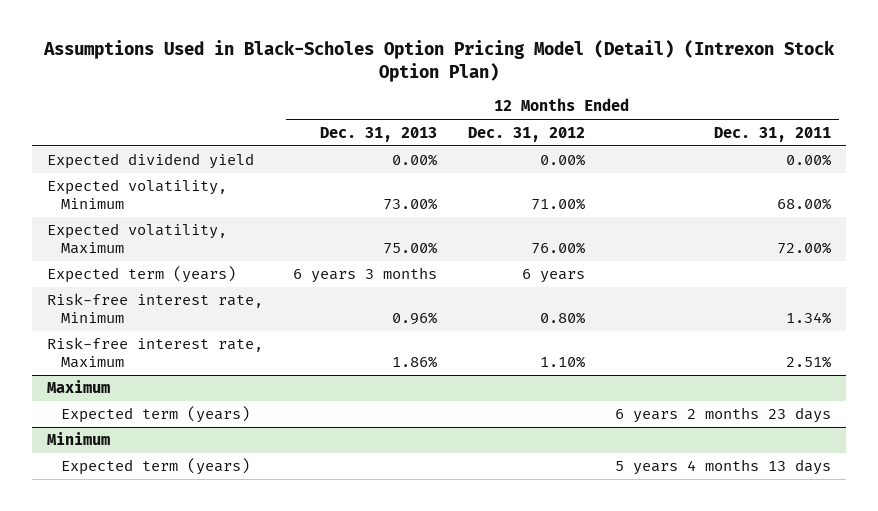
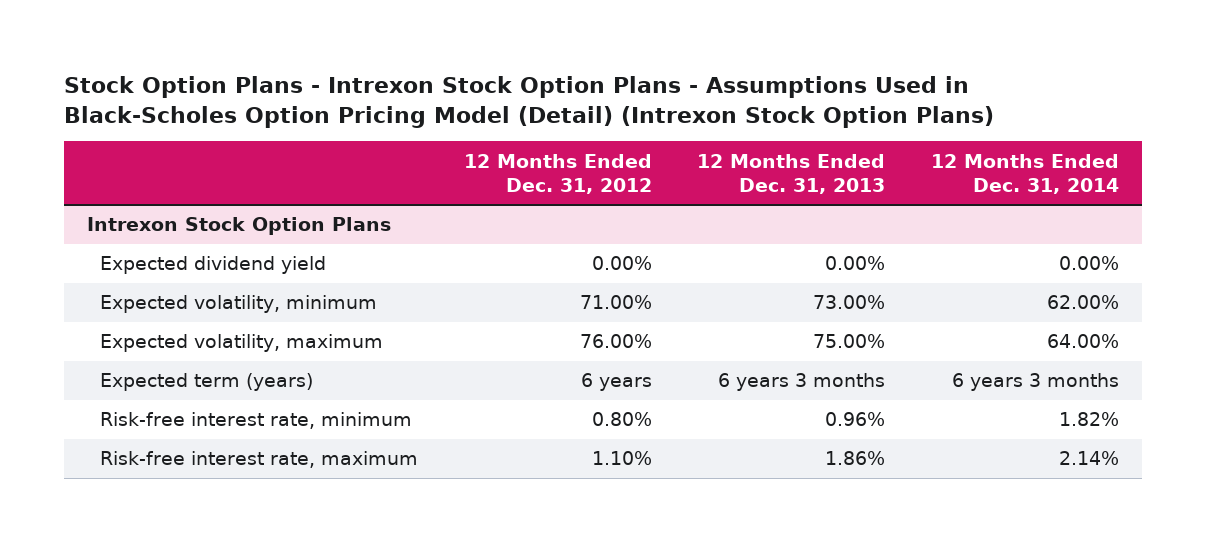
- Assumptions Used in Black-Scholes Option Pricing Model (Detail) (Intrexon Stock Option Plan)
+ Stock Option Plans - Intrexon Stock Option Plans - Assumptions Used in Black-Scholes Option Pricing Model (Detail) (Intrexon Stock Option Plans)
- | 12 Months Ended Dec. 31, 2013 | 12 Months Ended Dec. 31, 2012 | 12 Months Ended Dec. 31, 2011
+ | 12 Months Ended Dec. 31, 2012 | 12 Months Ended Dec. 31, 2013 | 12 Months Ended Dec. 31, 2014
+ Intrexon Stock Option Plans
- Expected volatility, Minimum | 73.00% | 71.00% | 68.00%
- Expected volatility, Maximum | 75.00% | 76.00% | 72.00%
+ Expected volatility, minimum | 71.00% | 73.00% | 62.00%
+ Expected volatility, maximum | 76.00% | 75.00% | 64.00%
- Risk-free interest rate, Minimum | 0.96% | 0.80% | 1.34%
- Risk-free interest rate, Maximum | 1.86% | 1.10% | 2.51%
- Maximum
- Expected term (years) | | | 6 years 2 months 23 days
- Minimum
- Expected term (years) | | | 5 years 4 months 13 days
+ Risk-free interest rate, minimum | 0.80% | 0.96% | 1.82%
+ Risk-free interest rate, maximum | 1.10% | 1.86% | 2.14%

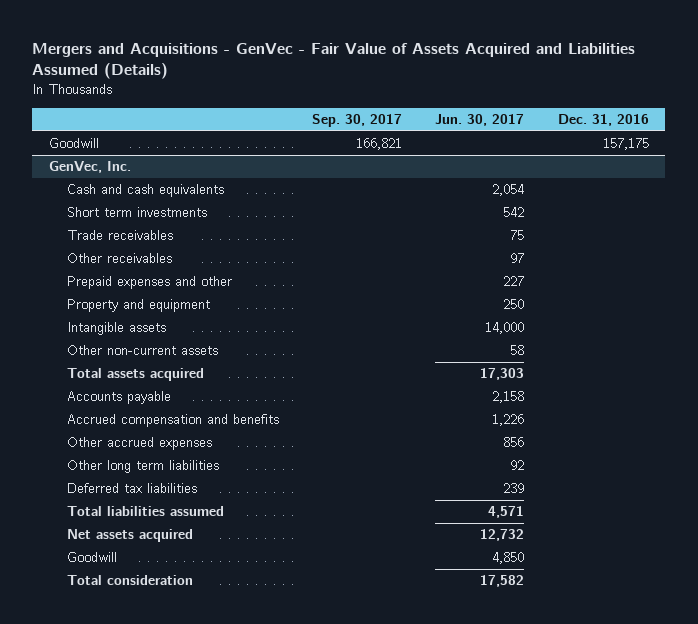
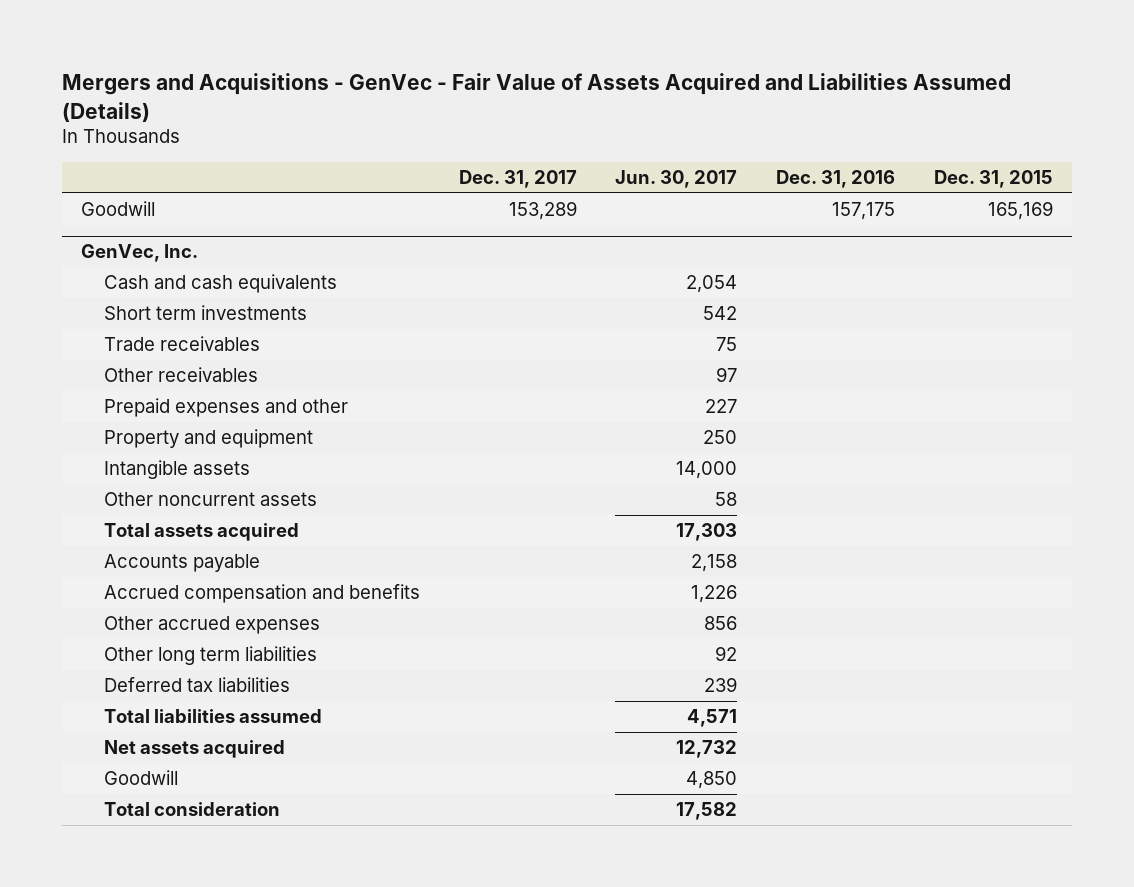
- | Sep. 30, 2017 | Jun. 30, 2017 | Dec. 31, 2016
+ | Dec. 31, 2017 | Jun. 30, 2017 | Dec. 31, 2016 | Dec. 31, 2015
@ GenVec, Inc.
- Other non-current assets | | 58 |
+ Other noncurrent assets | | 58 | |

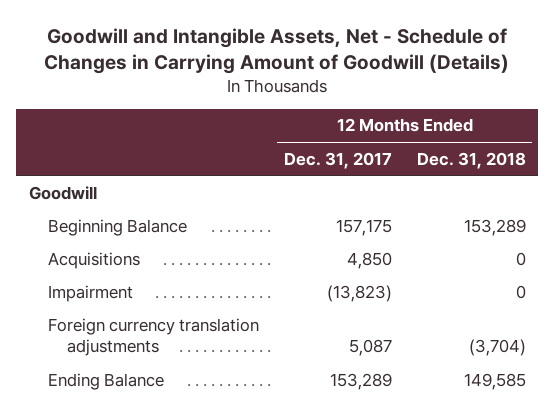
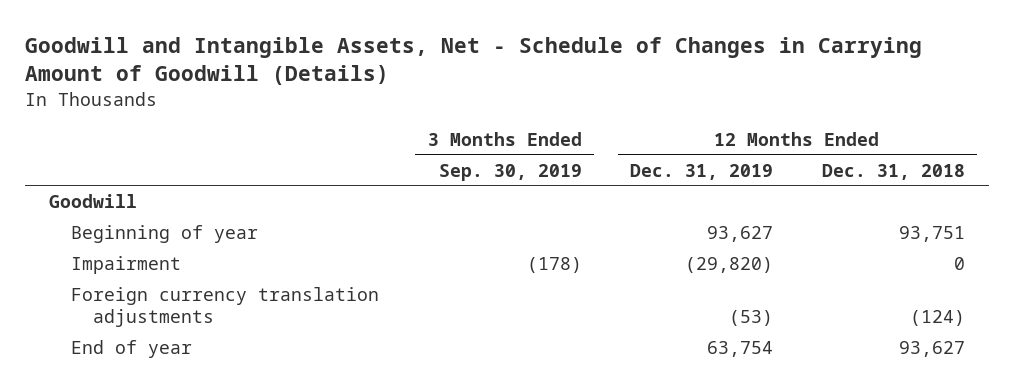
- | 12 Months Ended Dec. 31, 2017 | 12 Months Ended Dec. 31, 2018
+ | 3 Months Ended Sep. 30, 2019 | 12 Months Ended Dec. 31, 2019 | 12 Months Ended Dec. 31, 2018
- Beginning Balance | 157,175 | 153,289
- Acquisitions | 4,850 | 0
+ Beginning of year | | 93,627 | 93,751
- Foreign currency translation adjustments | 5,087 | (3,704)
- Ending Balance | 153,289 | 149,585
+ Foreign currency translation adjustments | | (53) | (124)
+ End of year | | 63,754 | 93,627

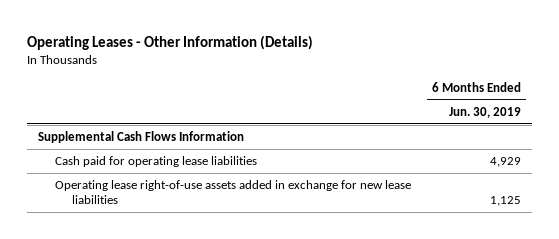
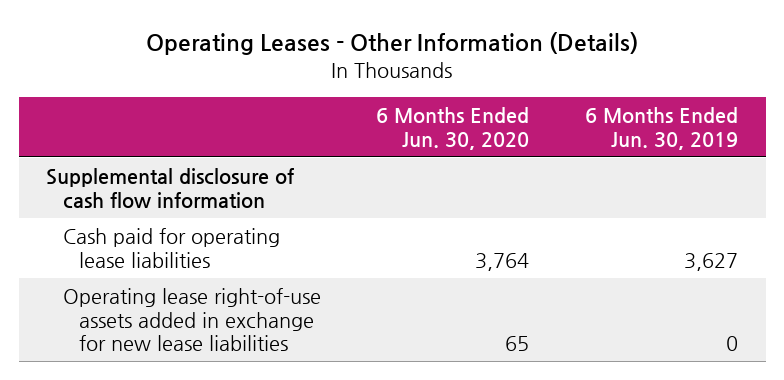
- | 6 Months Ended Jun. 30, 2019
+ | 6 Months Ended Jun. 30, 2020 | 6 Months Ended Jun. 30, 2019
- Supplemental Cash Flows Information
- Cash paid for operating lease liabilities | 4,929
- Operating lease right-of-use assets added in exchange for new lease liabilities | 1,125
+ Supplemental disclosure of cash flow information
+ Cash paid for operating lease liabilities | 3,764 | 3,627
+ Operating lease right-of-use assets added in exchange for new lease liabilities | 65 | 0

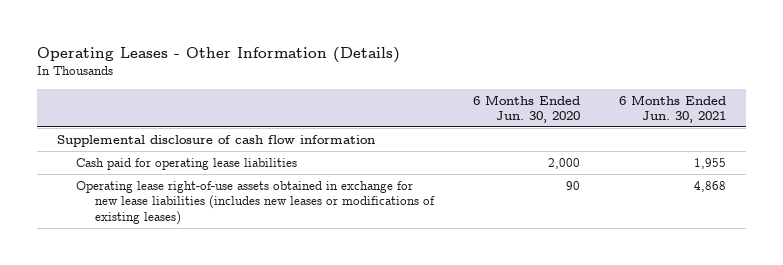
- | 6 Months Ended Jun. 30, 2020 | 6 Months Ended Jun. 30, 2019
+ | 6 Months Ended Jun. 30, 2020 | 6 Months Ended Jun. 30, 2021
- Cash paid for operating lease liabilities | 3,764 | 3,627
- Operating lease right-of-use assets added in exchange for new lease liabilities | 65 | 0
+ Cash paid for operating lease liabilities | 2,000 | 1,955
+ Operating lease right-of-use assets obtained in exchange for new lease liabilities (includes new leases or modifications of existing leases) | 90 | 4,868

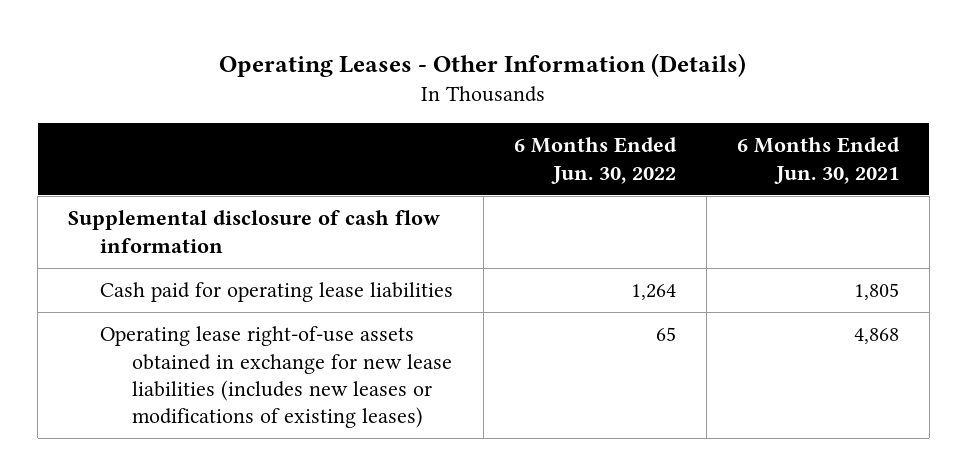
- | 6 Months Ended Jun. 30, 2020 | 6 Months Ended Jun. 30, 2021
+ | 6 Months Ended Jun. 30, 2022 | 6 Months Ended Jun. 30, 2021
- Cash paid for operating lease liabilities | 2,000 | 1,955
+ Cash paid for operating lease liabilities | 1,264 | 1,805

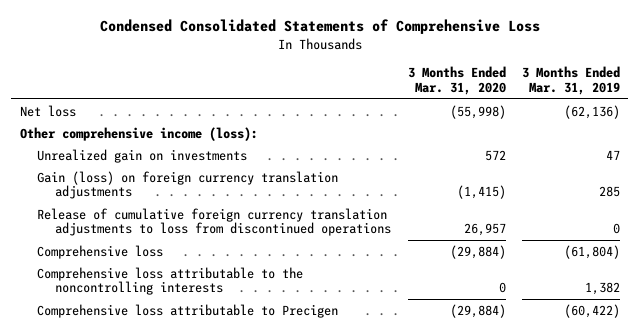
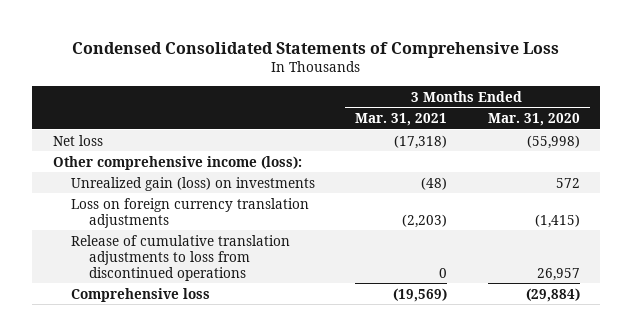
- | 3 Months Ended Mar. 31, 2020 | 3 Months Ended Mar. 31, 2019
+ | 3 Months Ended Mar. 31, 2021 | 3 Months Ended Mar. 31, 2020
- Unrealized gain on investments | 572 | 47
- Gain (loss) on foreign currency translation adjustments | (1,415) | 285
- Release of cumulative foreign currency translation adjustments to loss from discontinued operations | 26,957 | 0
+ Unrealized gain (loss) on investments | (48) | 572
+ Loss on foreign currency translation adjustments | (2,203) | (1,415)
+ Release of cumulative translation adjustments to loss from discontinued operations | 0 | 26,957
- Comprehensive loss attributable to the noncontrolling interests | 0 | 1,382
- Comprehensive loss attributable to Precigen | (29,884) | (60,422)

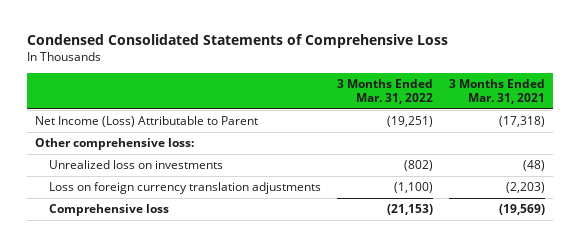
- | 3 Months Ended Mar. 31, 2021 | 3 Months Ended Mar. 31, 2020
+ | 3 Months Ended Mar. 31, 2022 | 3 Months Ended Mar. 31, 2021
- Net loss | (17,318) | (55,998)
- Other comprehensive income (loss):
- Unrealized gain (loss) on investments | (48) | 572
+ Net Income (Loss) Attributable to Parent | (19,251) | (17,318)
+ Other comprehensive loss:
+ Unrealized loss on investments | (802) | (48)
- Release of cumulative translation adjustments to loss from discontinued operations | 0 | 26,957

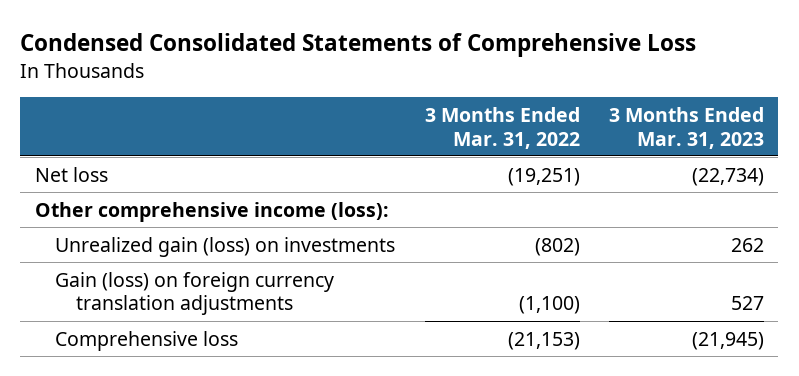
- | 3 Months Ended Mar. 31, 2022 | 3 Months Ended Mar. 31, 2021
+ | 3 Months Ended Mar. 31, 2022 | 3 Months Ended Mar. 31, 2023
- Net Income (Loss) Attributable to Parent | (19,251) | (17,318)
- Other comprehensive loss:
- Unrealized loss on investments | (802) | (48)
- Loss on foreign currency translation adjustments | (1,100) | (2,203)
+ Net loss | (19,251) | (22,734)
+ Other comprehensive income (loss):
+ Unrealized gain (loss) on investments | (802) | 262
+ Gain (loss) on foreign currency translation adjustments | (1,100) | 527

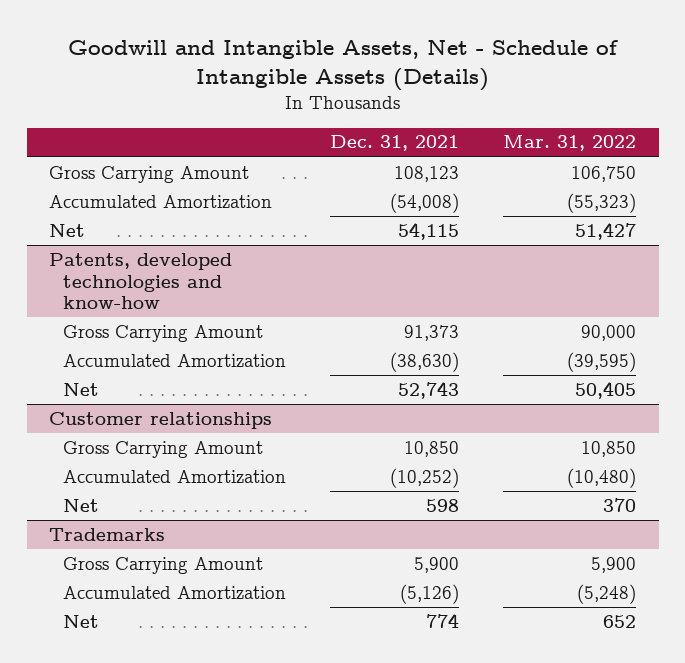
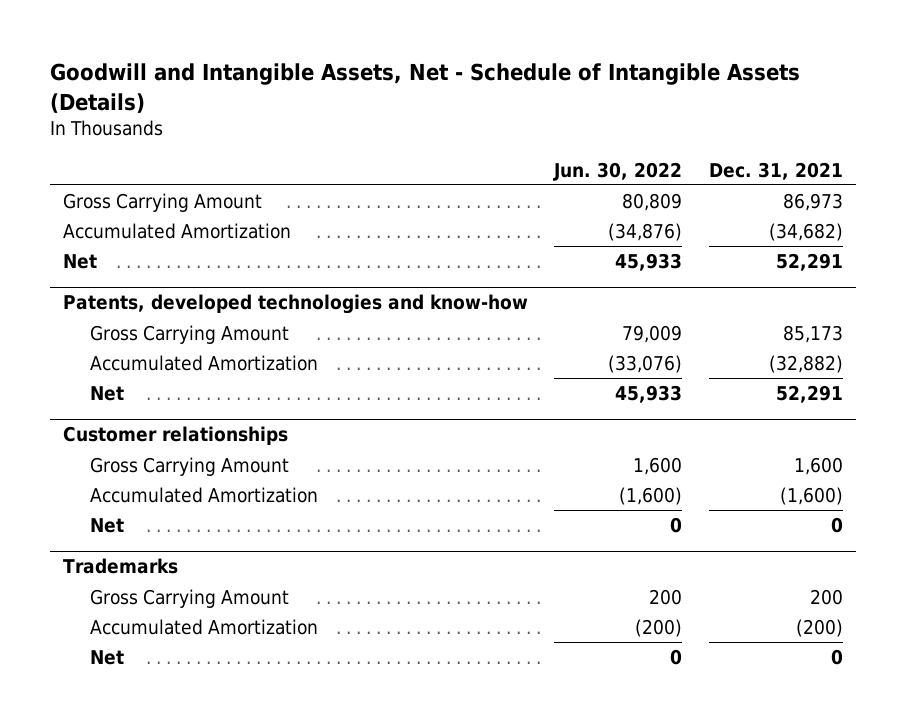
- | Dec. 31, 2021 | Mar. 31, 2022
+ | Jun. 30, 2022 | Dec. 31, 2021
- Gross Carrying Amount | 108,123 | 106,750
- Accumulated Amortization | (54,008) | (55,323)
- Net | 54,115 | 51,427
+ Gross Carrying Amount | 80,809 | 86,973
+ Accumulated Amortization | (34,876) | (34,682)
+ Net | 45,933 | 52,291
@ Patents, developed technologies and know-how
- Gross Carrying Amount | 91,373 | 90,000
- Accumulated Amortization | (38,630) | (39,595)
- Net | 52,743 | 50,405
+ Gross Carrying Amount | 79,009 | 85,173
+ Accumulated Amortization | (33,076) | (32,882)
+ Net | 45,933 | 52,291
@ Customer relationships
- Gross Carrying Amount | 10,850 | 10,850
- Accumulated Amortization | (10,252) | (10,480)
- Net | 598 | 370
+ Gross Carrying Amount | 1,600 | 1,600
+ Accumulated Amortization | (1,600) | (1,600)
+ Net | 0 | 0
@ Trademarks
- Gross Carrying Amount | 5,900 | 5,900
- Accumulated Amortization | (5,126) | (5,248)
- Net | 774 | 652
+ Gross Carrying Amount | 200 | 200
+ Accumulated Amortization | (200) | (200)
+ Net | 0 | 0

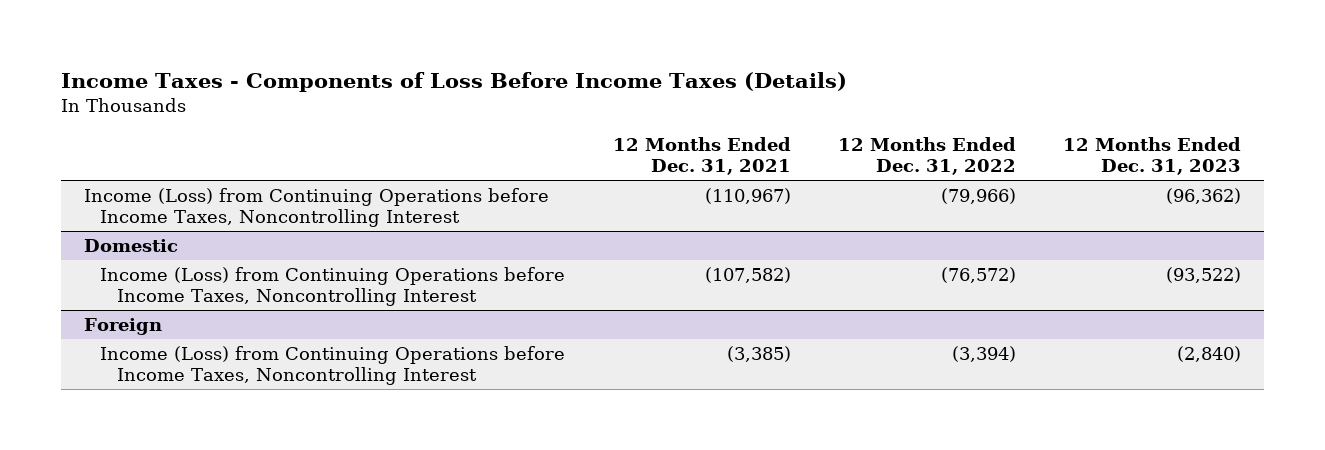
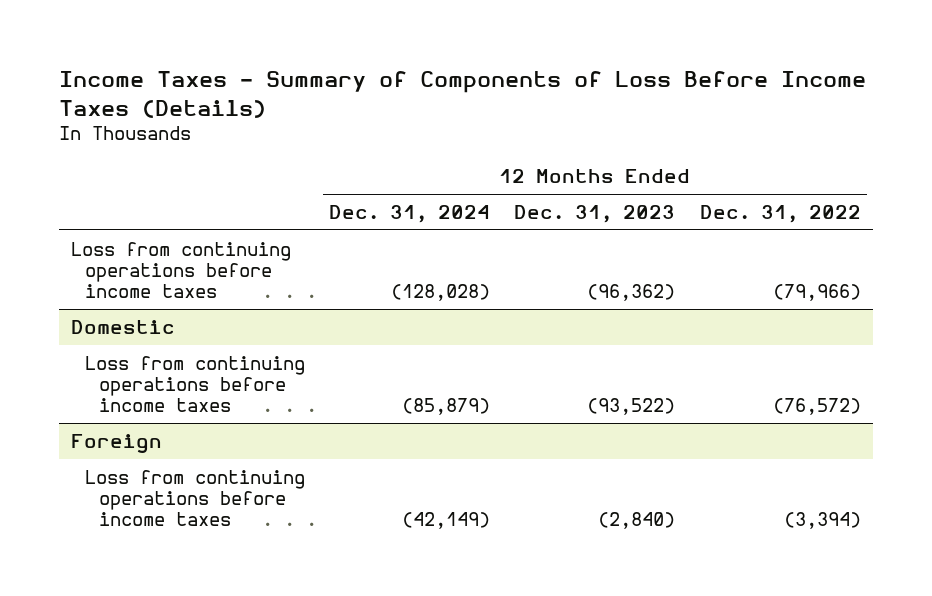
- Income Taxes - Components of Loss Before Income Taxes (Details)
+ Income Taxes - Summary of Components of Loss Before Income Taxes (Details)
- | 12 Months Ended Dec. 31, 2021 | 12 Months Ended Dec. 31, 2022 | 12 Months Ended Dec. 31, 2023
+ | 12 Months Ended Dec. 31, 2024 | 12 Months Ended Dec. 31, 2023 | 12 Months Ended Dec. 31, 2022
- Income (Loss) from Continuing Operations before Income Taxes, Noncontrolling Interest | (110,967) | (79,966) | (96,362)
+ Loss from continuing operations before income taxes | (128,028) | (96,362) | (79,966)
@ Domestic
- Income (Loss) from Continuing Operations before Income Taxes, Noncontrolling Interest | (107,582) | (76,572) | (93,522)
+ Loss from continuing operations before income taxes | (85,879) | (93,522) | (76,572)
@ Foreign
- Income (Loss) from Continuing Operations before Income Taxes, Noncontrolling Interest | (3,385) | (3,394) | (2,840)
+ Loss from continuing operations before income taxes | (42,149) | (2,840) | (3,394)

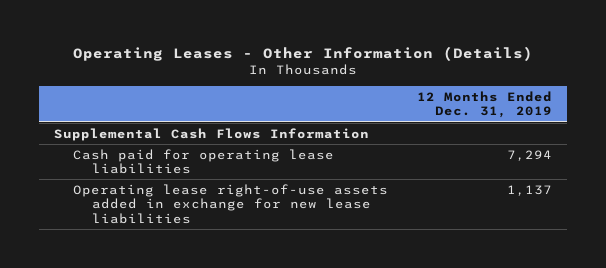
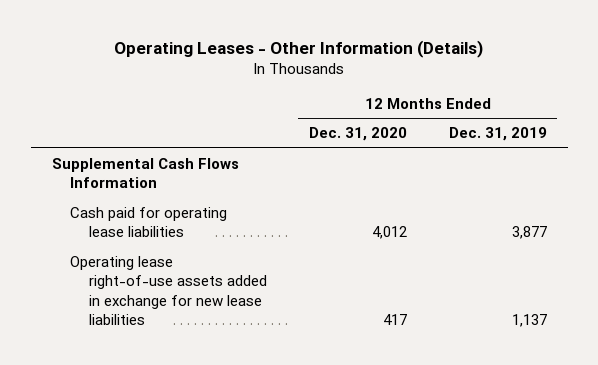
- | 12 Months Ended Dec. 31, 2019
+ | 12 Months Ended Dec. 31, 2020 | 12 Months Ended Dec. 31, 2019
- Cash paid for operating lease liabilities | 7,294
+ Cash paid for operating lease liabilities | 4,012 | 3,877

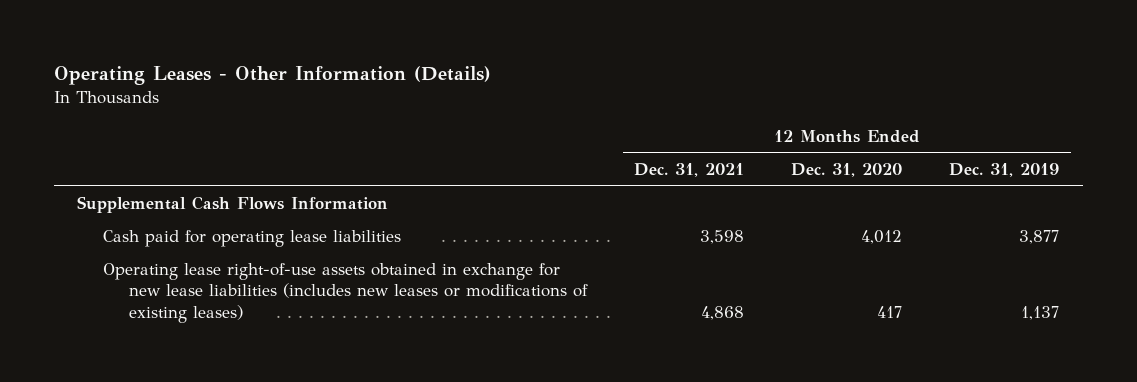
- | 12 Months Ended Dec. 31, 2020 | 12 Months Ended Dec. 31, 2019
+ | 12 Months Ended Dec. 31, 2021 | 12 Months Ended Dec. 31, 2020 | 12 Months Ended Dec. 31, 2019
- Operating lease right-of-use assets added in exchange for new lease liabilities | 417 | 1,137
+ Operating lease right-of-use assets obtained in exchange for new lease liabilities (includes new leases or modifications of existing leases) | 4,868 | 417 | 1,137

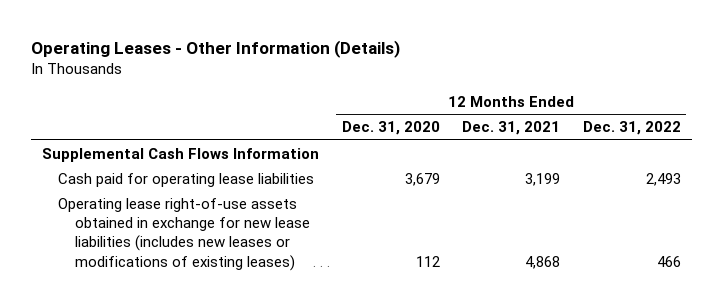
- | 12 Months Ended Dec. 31, 2021 | 12 Months Ended Dec. 31, 2020 | 12 Months Ended Dec. 31, 2019
+ | 12 Months Ended Dec. 31, 2020 | 12 Months Ended Dec. 31, 2021 | 12 Months Ended Dec. 31, 2022
- Cash paid for operating lease liabilities | 3,598 | 4,012 | 3,877
- Operating lease right-of-use assets obtained in exchange for new lease liabilities (includes new leases or modifications of existing leases) | 4,868 | 417 | 1,137
+ Cash paid for operating lease liabilities | 3,679 | 3,199 | 2,493
+ Operating lease right-of-use assets obtained in exchange for new lease liabilities (includes new leases or modifications of existing leases) | 112 | 4,868 | 466

